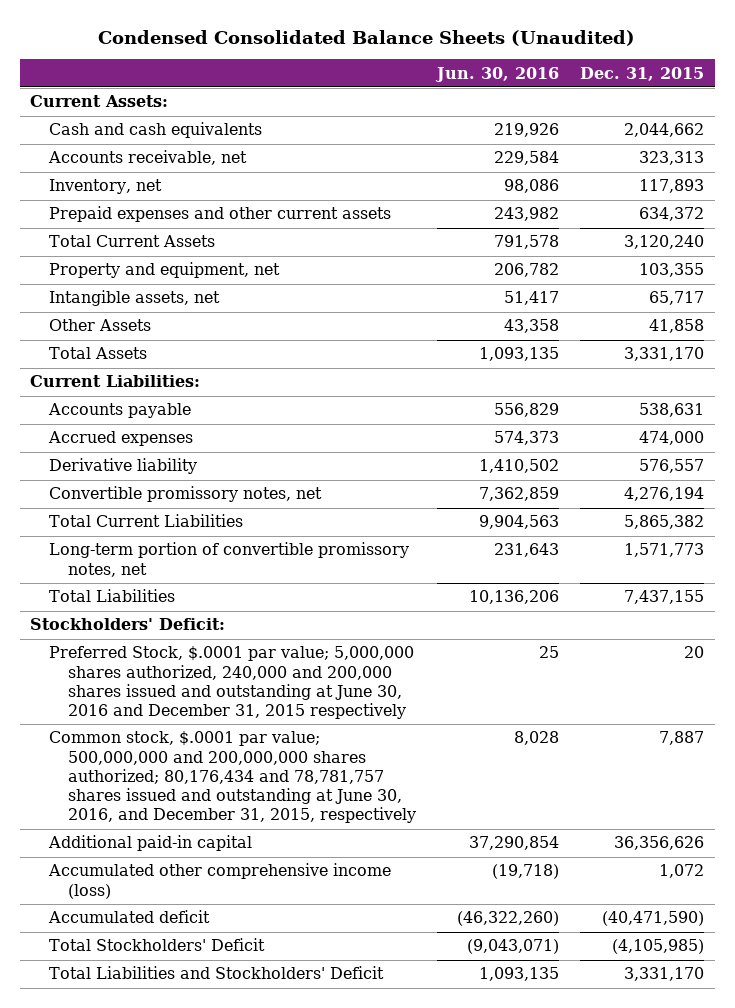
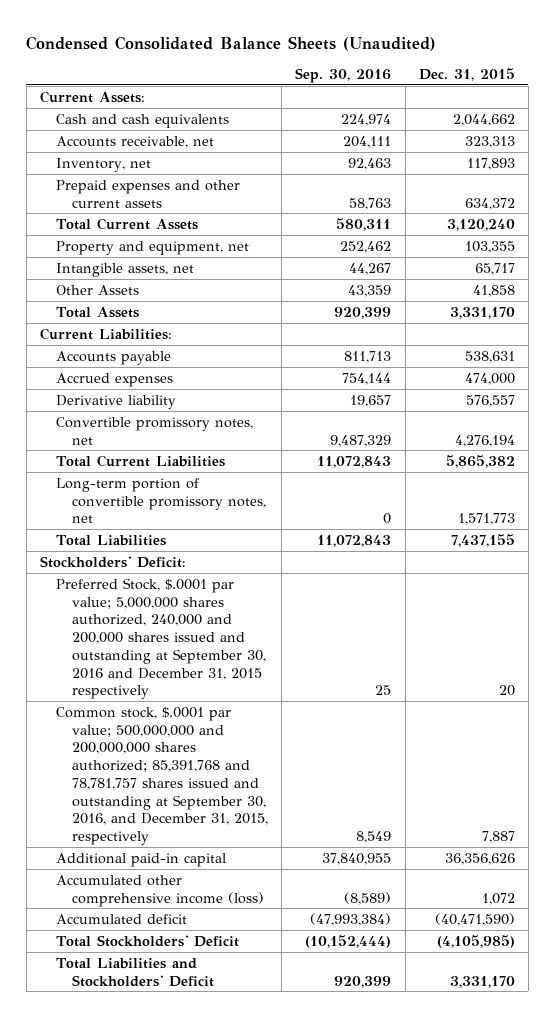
- | Jun. 30, 2016 | Dec. 31, 2015
+ | Sep. 30, 2016 | Dec. 31, 2015
- Preferred Stock, $.0001 par value; 5,000,000 shares authorized, 240,000 and 200,000 shares issued and outstanding at June 30, 2016 and December 31, 2015 respectively | 25 | 20
- Common stock, $.0001 par value; 500,000,000 and 200,000,000 shares authorized; 80,176,434 and 78,781,757 shares issued and outstanding at June 30, 2016, and December 31, 2015, respectively | 8,028 | 7,887
+ Preferred Stock, $.0001 par value; 5,000,000 shares authorized, 240,000 and 200,000 shares issued and outstanding at September 30, 2016 and December 31, 2015 respectively | 25 | 20
+ Common stock, $.0001 par value; 500,000,000 and 200,000,000 shares authorized; 85,391,768 and 78,781,757 shares issued and outstanding at September 30, 2016, and December 31, 2015, respectively | 8,549 | 7,887

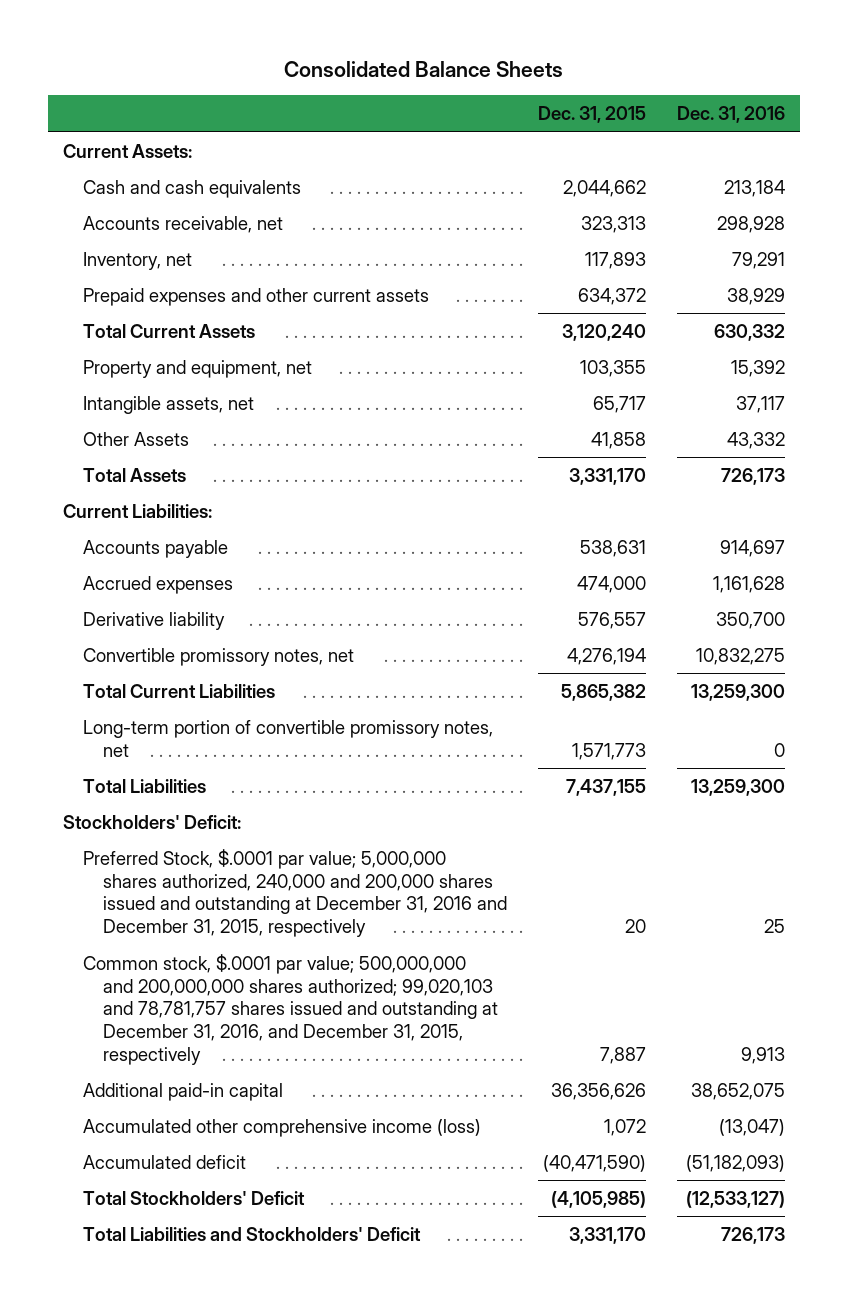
- Condensed Consolidated Balance Sheets (Unaudited)
+ Consolidated Balance Sheets
- | Sep. 30, 2016 | Dec. 31, 2015
+ | Dec. 31, 2015 | Dec. 31, 2016
- Preferred Stock, $.0001 par value; 5,000,000 shares authorized, 240,000 and 200,000 shares issued and outstanding at September 30, 2016 and December 31, 2015 respectively | 25 | 20
- Common stock, $.0001 par value; 500,000,000 and 200,000,000 shares authorized; 85,391,768 and 78,781,757 shares issued and outstanding at September 30, 2016, and December 31, 2015, respectively | 8,549 | 7,887
+ Preferred Stock, $.0001 par value; 5,000,000 shares authorized, 240,000 and 200,000 shares issued and outstanding at December 31, 2016 and December 31, 2015, respectively | 20 | 25
+ Common stock, $.0001 par value; 500,000,000 and 200,000,000 shares authorized; 99,020,103 and 78,781,757 shares issued and outstanding at December 31, 2016, and December 31, 2015, respectively | 7,887 | 9,913

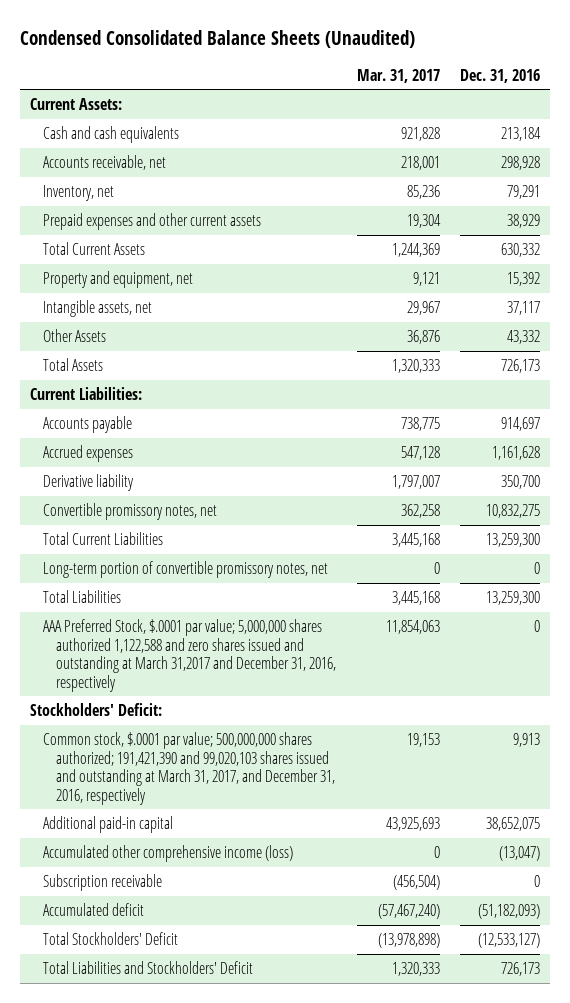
- Consolidated Balance Sheets
+ Condensed Consolidated Balance Sheets (Unaudited)
- | Dec. 31, 2015 | Dec. 31, 2016
+ | Mar. 31, 2017 | Dec. 31, 2016
+ AAA Preferred Stock, $.0001 par value; 5,000,000 shares authorized 1,122,588 and zero shares issued and outstanding at March 31,2017 and December 31, 2016, respectively | 11,854,063 | 0
- Preferred Stock, $.0001 par value; 5,000,000 shares authorized, 240,000 and 200,000 shares issued and outstanding at December 31, 2016 and December 31, 2015, respectively | 20 | 25
- Common stock, $.0001 par value; 500,000,000 and 200,000,000 shares authorized; 99,020,103 and 78,781,757 shares issued and outstanding at December 31, 2016, and December 31, 2015, respectively | 7,887 | 9,913
+ Common stock, $.0001 par value; 500,000,000 shares authorized; 191,421,390 and 99,020,103 shares issued and outstanding at March 31, 2017, and December 31, 2016, respectively | 19,153 | 9,913
+ Subscription receivable | (456,504) | 0

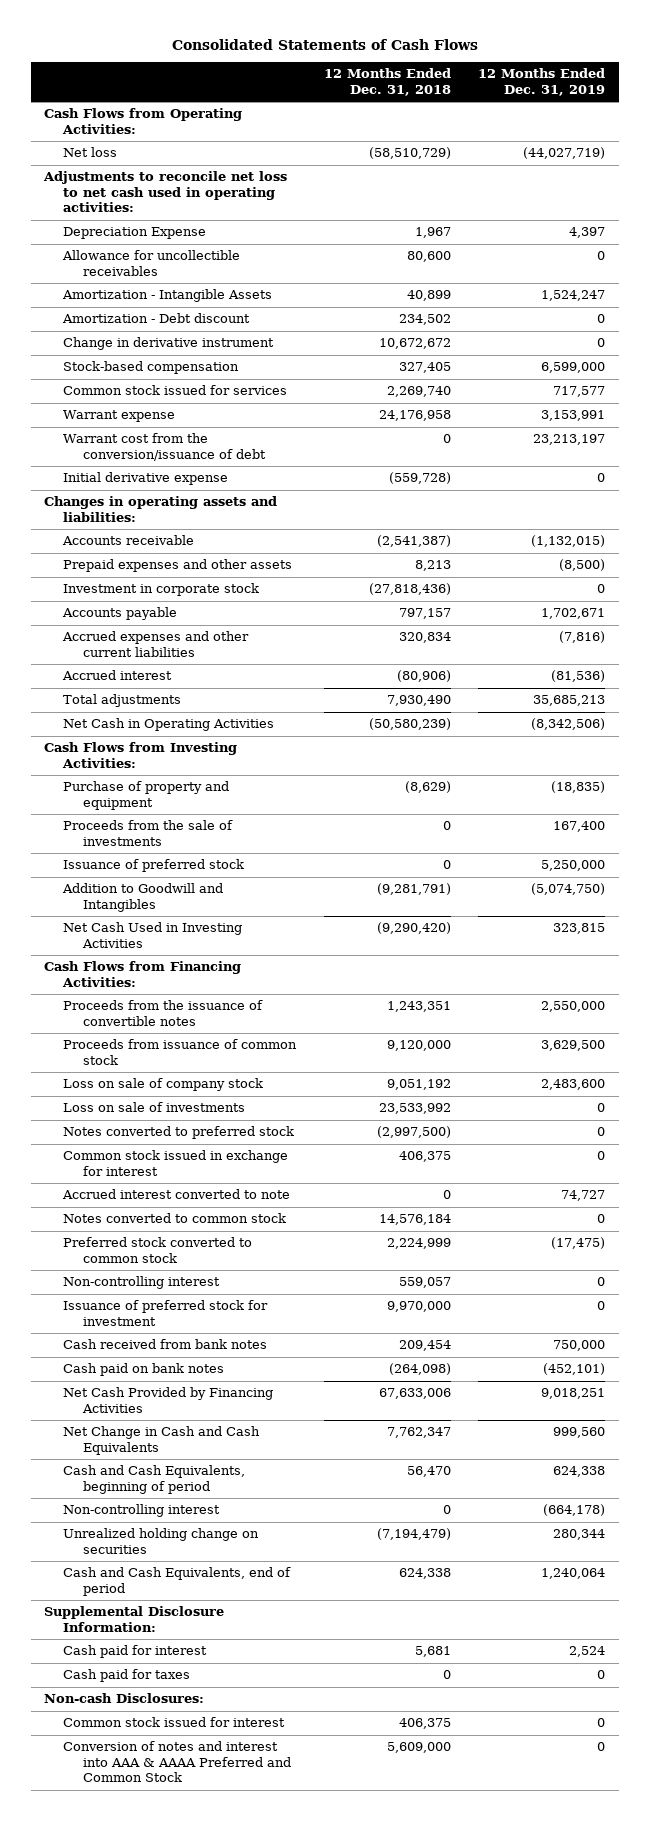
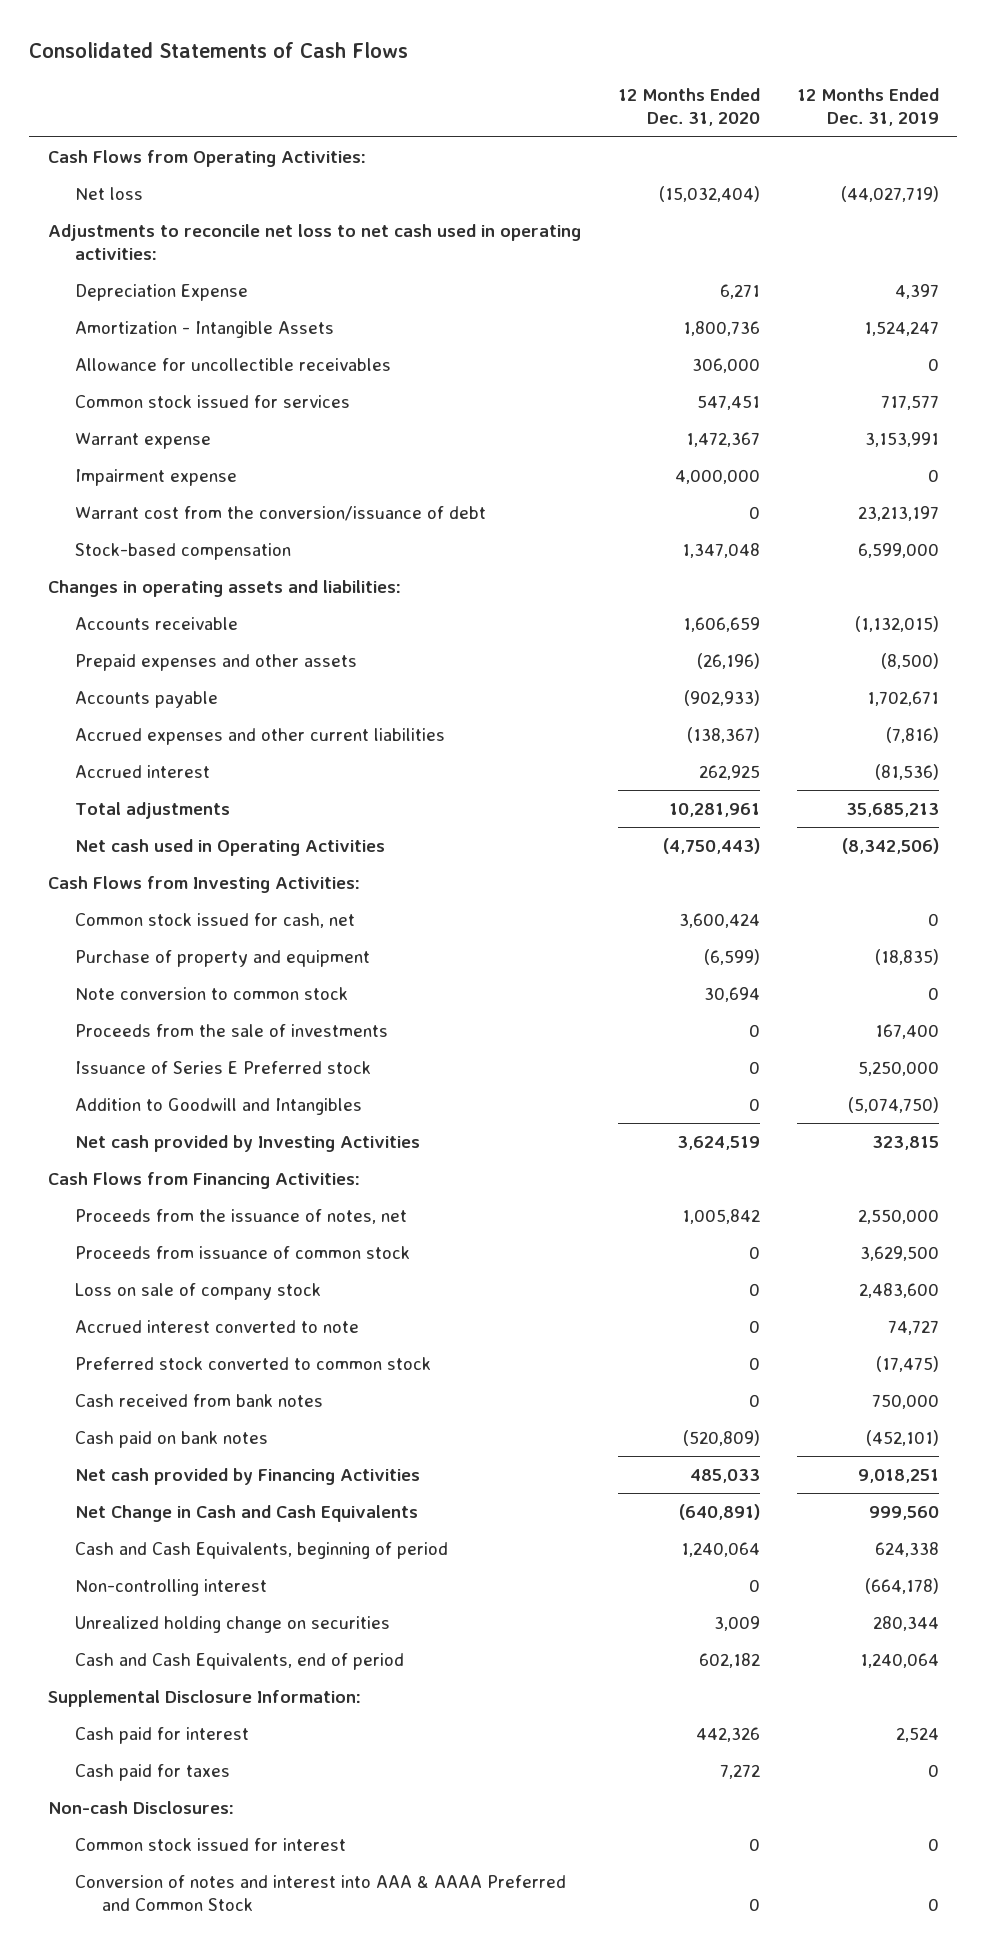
- | 12 Months Ended Dec. 31, 2018 | 12 Months Ended Dec. 31, 2019
+ | 12 Months Ended Dec. 31, 2020 | 12 Months Ended Dec. 31, 2019
- Amortization - Debt discount | 234,502 | 0
- Change in derivative instrument | 10,672,672 | 0
moved down: Allowance for uncollectible receivables | 306,000 | 0
+ Impairment expense | 4,000,000 | 0
- Initial derivative expense | (559,728) | 0
moved down: Stock-based compensation | 1,347,048 | 6,599,000
- Investment in corporate stock | (27,818,436) | 0
- Net Cash in Operating Activities | (50,580,239) | (8,342,506)
+ Net cash used in Operating Activities | (4,750,443) | (8,342,506)
+ Common stock issued for cash, net | 3,600,424 | 0
+ Note conversion to common stock | 30,694 | 0
- Issuance of preferred stock | 0 | 5,250,000
+ Issuance of Series E Preferred stock | 0 | 5,250,000
- Net Cash Used in Investing Activities | (9,290,420) | 323,815
+ Net cash provided by Investing Activities | 3,624,519 | 323,815
- Proceeds from the issuance of convertible notes | 1,243,351 | 2,550,000
+ Proceeds from the issuance of notes, net | 1,005,842 | 2,550,000
- Loss on sale of investments | 23,533,992 | 0
- Notes converted to preferred stock | (2,997,500) | 0
- Common stock issued in exchange for interest | 406,375 | 0
- Notes converted to common stock | 14,576,184 | 0
- Non-controlling interest | 559,057 | 0
- Issuance of preferred stock for investment | 9,970,000 | 0
- Net Cash Provided by Financing Activities | 67,633,006 | 9,018,251
+ Net cash provided by Financing Activities | 485,033 | 9,018,251

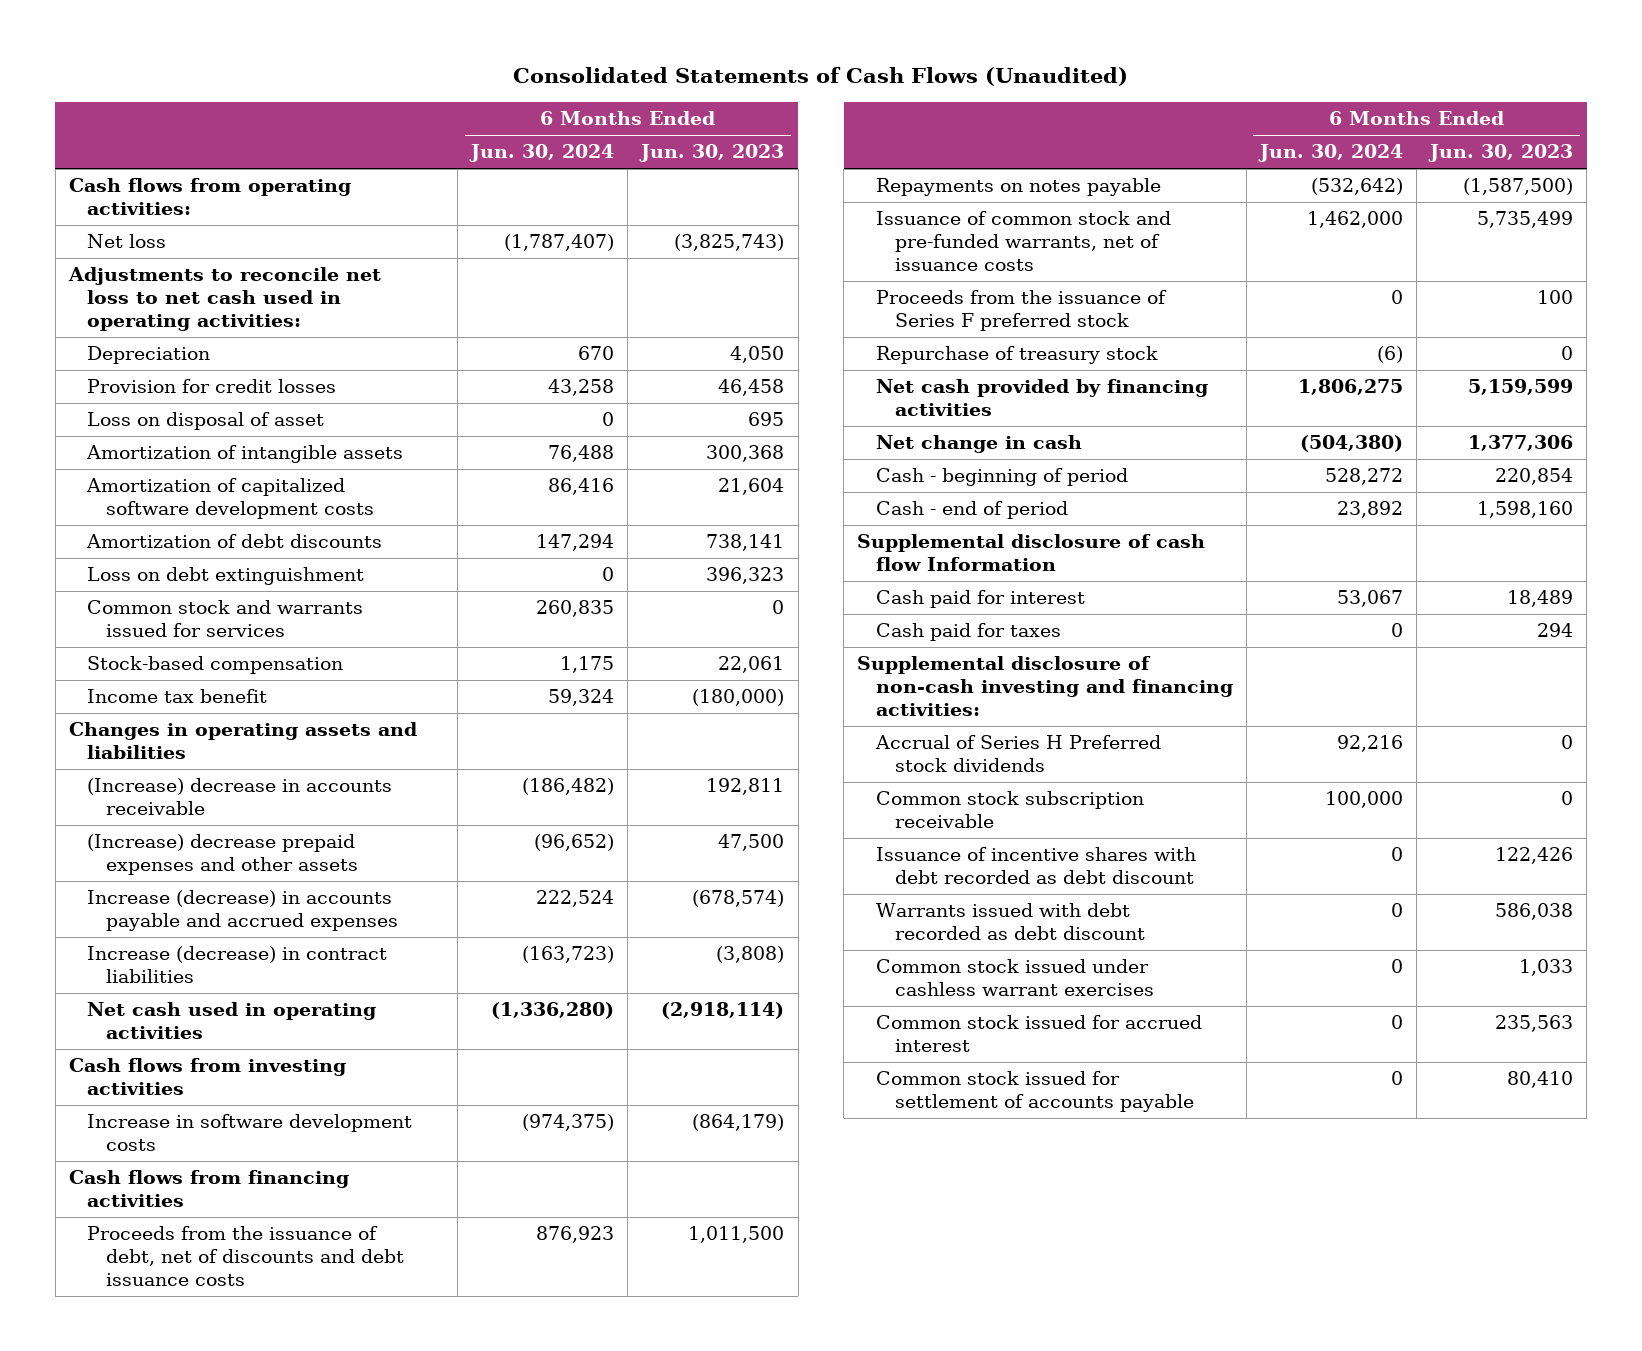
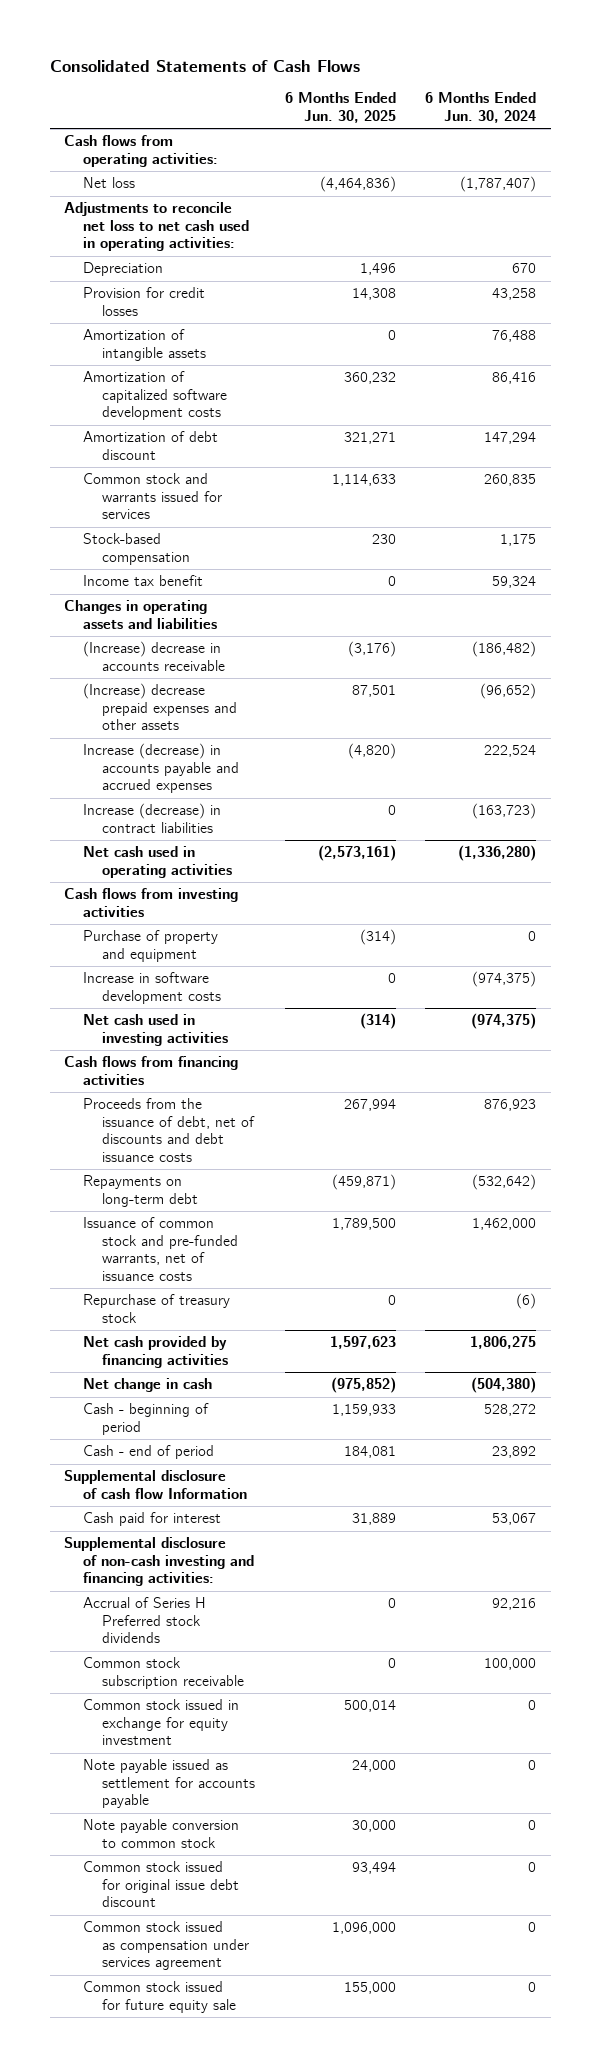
- Consolidated Statements of Cash Flows (Unaudited)
+ Consolidated Statements of Cash Flows
- | 6 Months Ended Jun. 30, 2024 | 6 Months Ended Jun. 30, 2023
+ | 6 Months Ended Jun. 30, 2025 | 6 Months Ended Jun. 30, 2024
- Loss on disposal of asset | 0 | 695
- Amortization of debt discounts | 147,294 | 738,141
- Loss on debt extinguishment | 0 | 396,323
+ Amortization of debt discount | 321,271 | 147,294
+ Purchase of property and equipment | (314) | 0
+ Net cash used in investing activities | (314) | (974,375)
- Repayments on notes payable | (532,642) | (1,587,500)
+ Repayments on long-term debt | (459,871) | (532,642)
- Proceeds from the issuance of Series F preferred stock | 0 | 100
- Cash paid for taxes | 0 | 294
- Issuance of incentive shares with debt recorded as debt discount | 0 | 122,426
- Warrants issued with debt recorded as debt discount | 0 | 586,038
- Common stock issued under cashless warrant exercises | 0 | 1,033
- Common stock issued for accrued interest | 0 | 235,563
- Common stock issued for settlement of accounts payable | 0 | 80,410
+ Common stock issued in exchange for equity investment | 500,014 | 0
+ Note payable issued as settlement for accounts payable | 24,000 | 0
+ Note payable conversion to common stock | 30,000 | 0
+ Common stock issued for original issue debt discount | 93,494 | 0
+ Common stock issued as compensation under services agreement | 1,096,000 | 0
+ Common stock issued for future equity sale | 155,000 | 0

